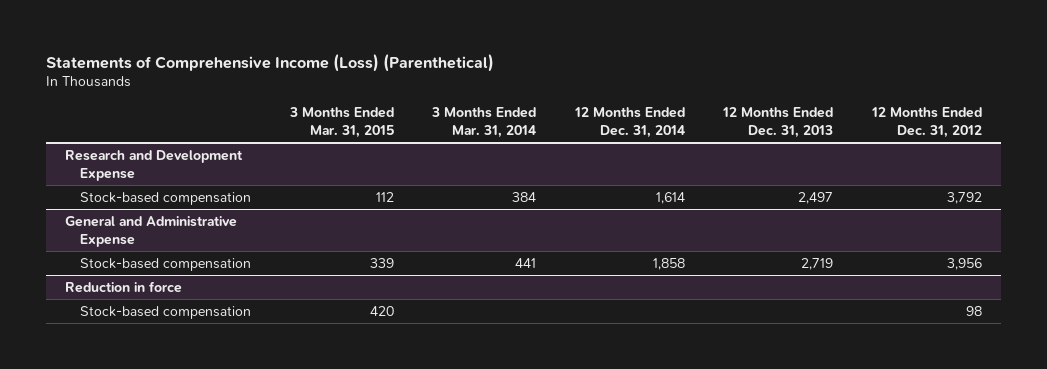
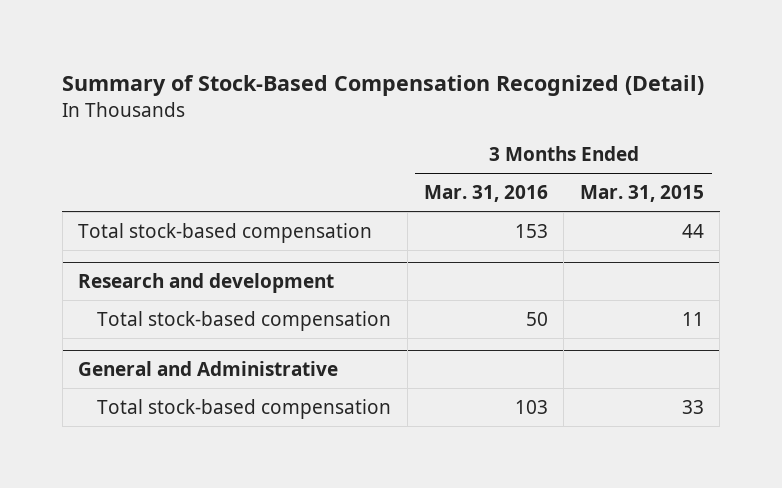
- Statements of Comprehensive Income (Loss) (Parenthetical)
+ Summary of Stock-Based Compensation Recognized (Detail)
- | 3 Months Ended Mar. 31, 2015 | 3 Months Ended Mar. 31, 2014 | 12 Months Ended Dec. 31, 2014 | 12 Months Ended Dec. 31, 2013 | 12 Months Ended Dec. 31, 2012
+ | 3 Months Ended Mar. 31, 2016 | 3 Months Ended Mar. 31, 2015
- Research and Development Expense
- Stock-based compensation | 112 | 384 | 1,614 | 2,497 | 3,792
- General and Administrative Expense
- Stock-based compensation | 339 | 441 | 1,858 | 2,719 | 3,956
- Reduction in force
- Stock-based compensation | 420 | | | | 98
+ Total stock-based compensation | 153 | 44
+ Research and development
+ Total stock-based compensation | 50 | 11
+ General and Administrative
+ Total stock-based compensation | 103 | 33

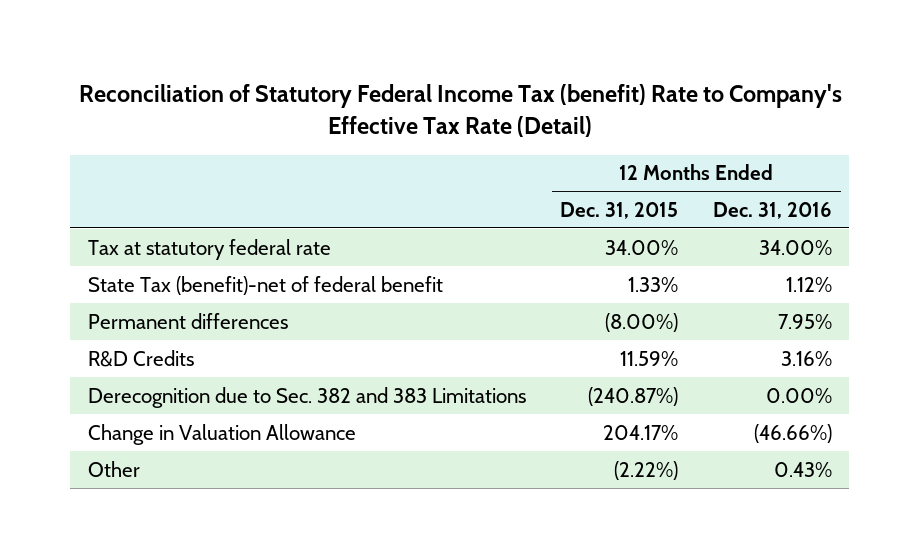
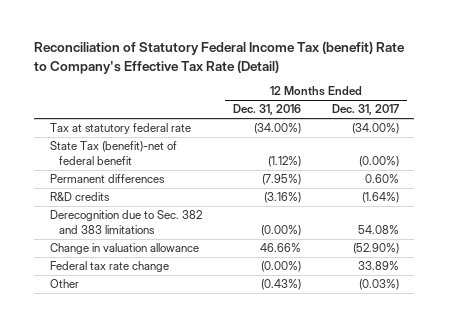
- | 12 Months Ended Dec. 31, 2015 | 12 Months Ended Dec. 31, 2016
+ | 12 Months Ended Dec. 31, 2016 | 12 Months Ended Dec. 31, 2017
- Tax at statutory federal rate | 34.00% | 34.00%
- State Tax (benefit)-net of federal benefit | 1.33% | 1.12%
- Permanent differences | (8.00%) | 7.95%
- R&D Credits | 11.59% | 3.16%
- Derecognition due to Sec. 382 and 383 Limitations | (240.87%) | 0.00%
- Change in Valuation Allowance | 204.17% | (46.66%)
- Other | (2.22%) | 0.43%
+ Tax at statutory federal rate | (34.00%) | (34.00%)
+ State Tax (benefit)-net of federal benefit | (1.12%) | (0.00%)
+ Permanent differences | (7.95%) | 0.60%
+ R&D credits | (3.16%) | (1.64%)
+ Derecognition due to Sec. 382 and 383 limitations | (0.00%) | 54.08%
+ Change in valuation allowance | 46.66% | (52.90%)
+ Federal tax rate change | (0.00%) | 33.89%
+ Other | (0.43%) | (0.03%)

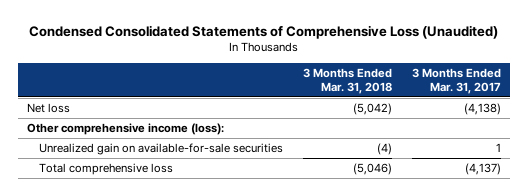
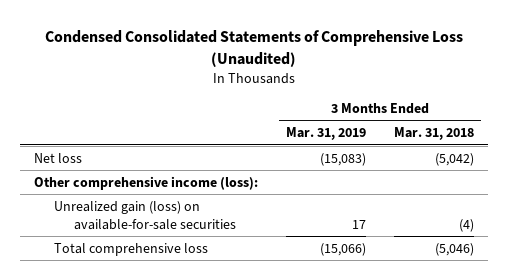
- | 3 Months Ended Mar. 31, 2018 | 3 Months Ended Mar. 31, 2017
+ | 3 Months Ended Mar. 31, 2019 | 3 Months Ended Mar. 31, 2018
- Unrealized gain on available-for-sale securities | (4) | 1
+ Unrealized gain (loss) on available-for-sale securities | 17 | (4)

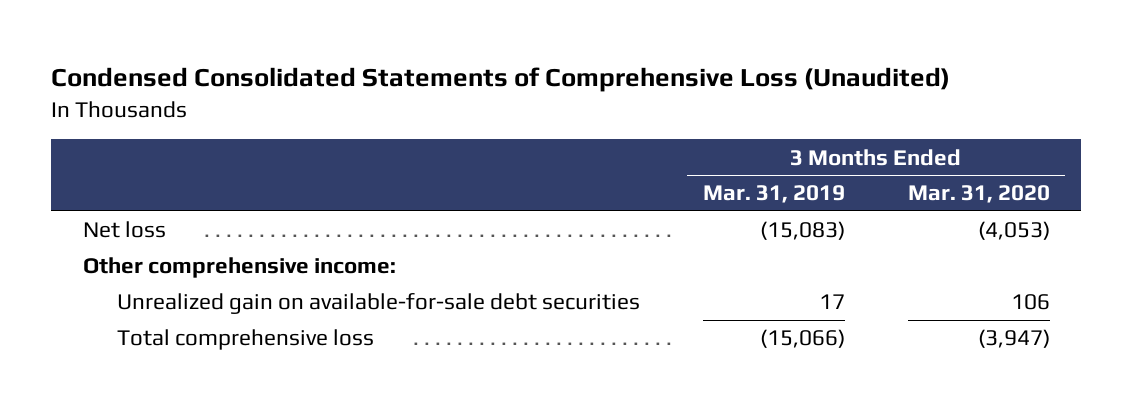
- | 3 Months Ended Mar. 31, 2019 | 3 Months Ended Mar. 31, 2018
+ | 3 Months Ended Mar. 31, 2019 | 3 Months Ended Mar. 31, 2020
- Other comprehensive income (loss):
- Unrealized gain (loss) on available-for-sale securities | 17 | (4)
+ Other comprehensive income:
+ Unrealized gain on available-for-sale debt securities | 17 | 106

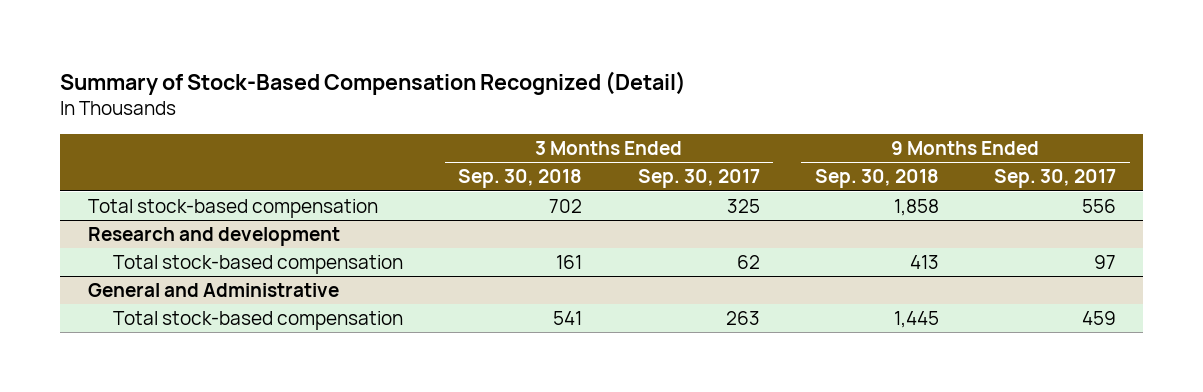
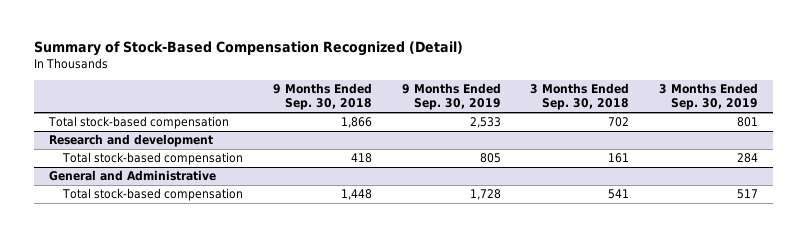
- | 3 Months Ended Sep. 30, 2018 | 3 Months Ended Sep. 30, 2017 | 9 Months Ended Sep. 30, 2018 | 9 Months Ended Sep. 30, 2017
+ | 9 Months Ended Sep. 30, 2018 | 9 Months Ended Sep. 30, 2019 | 3 Months Ended Sep. 30, 2018 | 3 Months Ended Sep. 30, 2019
- Total stock-based compensation | 702 | 325 | 1,858 | 556
+ Total stock-based compensation | 1,866 | 2,533 | 702 | 801
@ Research and development
- Total stock-based compensation | 161 | 62 | 413 | 97
+ Total stock-based compensation | 418 | 805 | 161 | 284
@ General and Administrative
- Total stock-based compensation | 541 | 263 | 1,445 | 459
+ Total stock-based compensation | 1,448 | 1,728 | 541 | 517

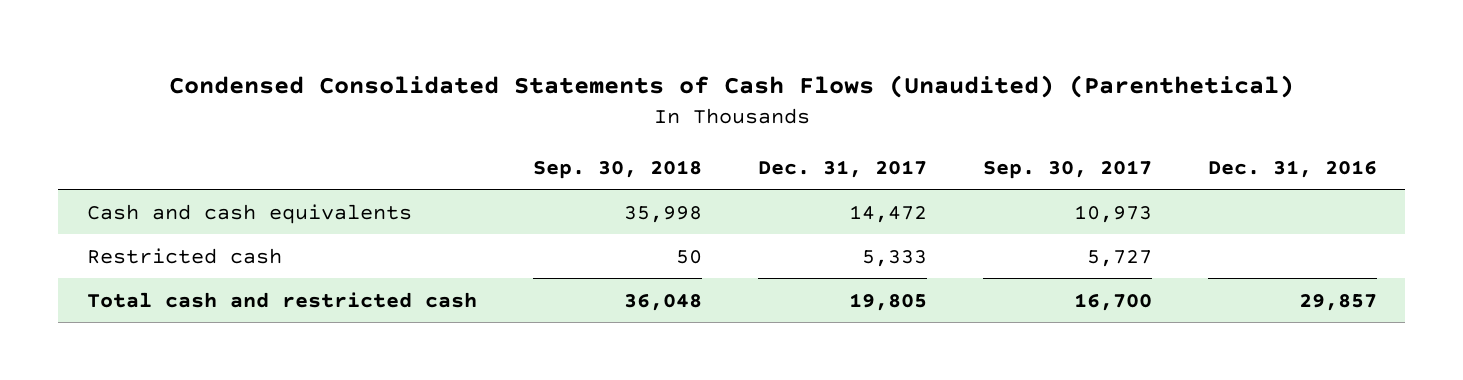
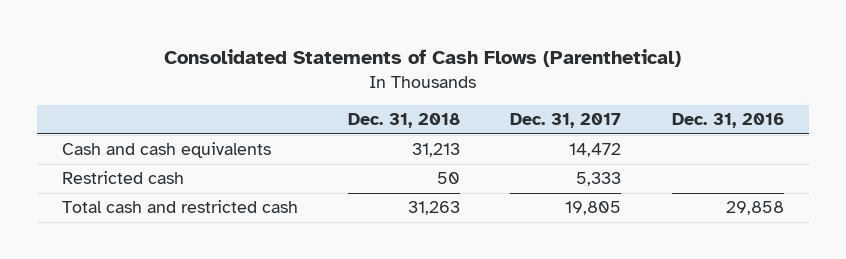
- Condensed Consolidated Statements of Cash Flows (Unaudited) (Parenthetical)
+ Consolidated Statements of Cash Flows (Parenthetical)
- | Sep. 30, 2018 | Dec. 31, 2017 | Sep. 30, 2017 | Dec. 31, 2016
+ | Dec. 31, 2018 | Dec. 31, 2017 | Dec. 31, 2016
- Total cash and restricted cash | 36,048 | 19,805 | 16,700 | 29,857
+ Total cash and restricted cash | 31,263 | 19,805 | 29,858

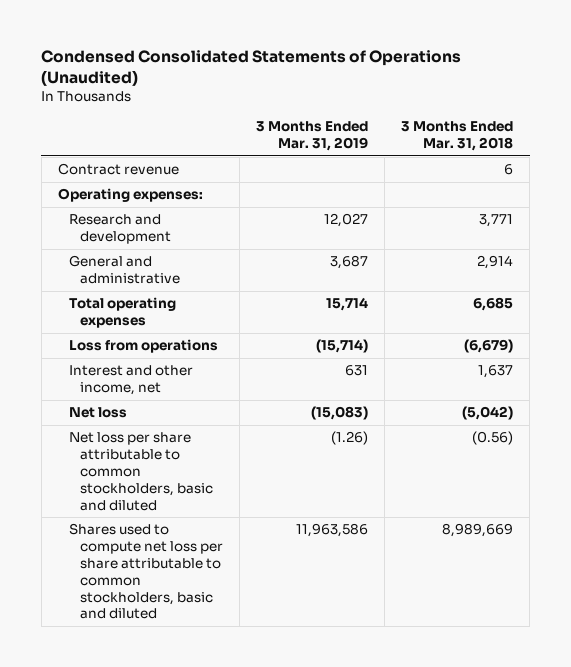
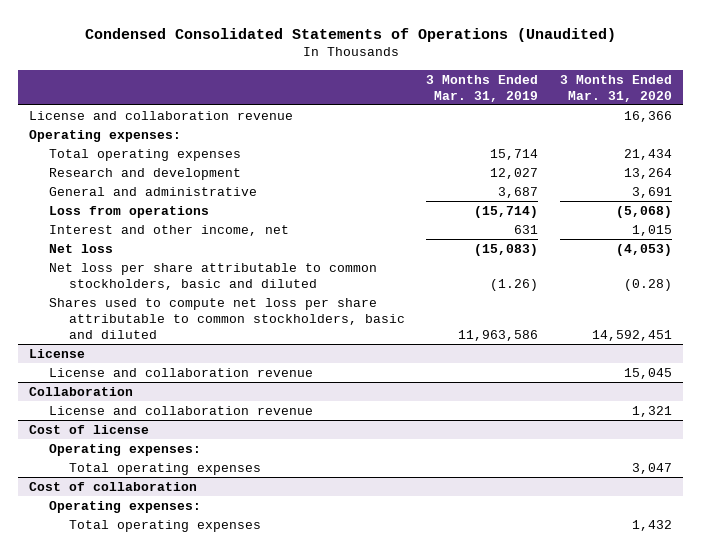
- | 3 Months Ended Mar. 31, 2019 | 3 Months Ended Mar. 31, 2018
+ | 3 Months Ended Mar. 31, 2019 | 3 Months Ended Mar. 31, 2020
- Contract revenue | | 6
+ License and collaboration revenue | | 16,366
moved up: Total operating expenses | 15,714 | 21,434
+ License
+ License and collaboration revenue | | 15,045
+ Collaboration
+ License and collaboration revenue | | 1,321
+ Cost of license
+ Operating expenses:
+ Total operating expenses | | 3,047
+ Cost of collaboration
+ Operating expenses:
+ Total operating expenses | | 1,432

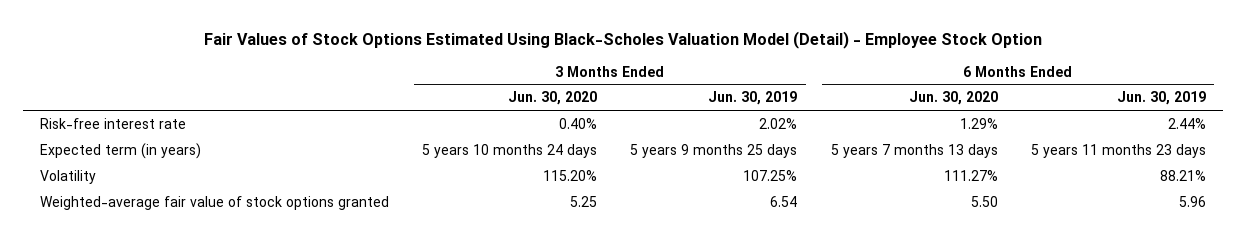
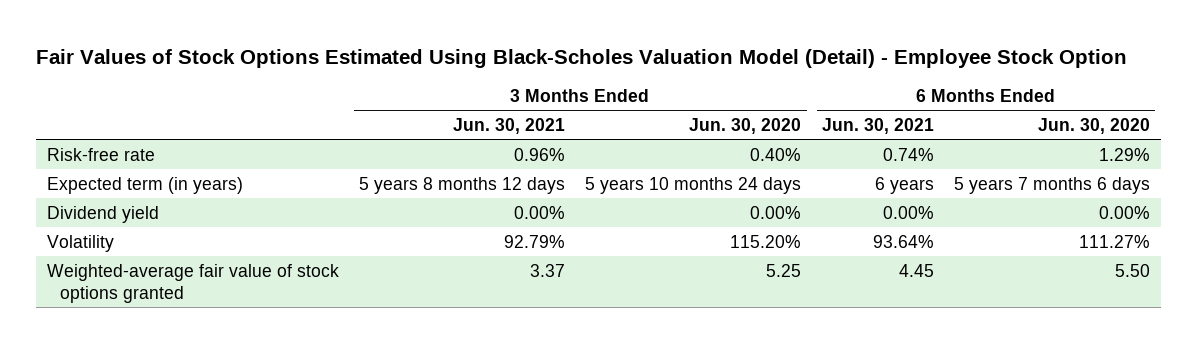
- | 3 Months Ended Jun. 30, 2020 | 3 Months Ended Jun. 30, 2019 | 6 Months Ended Jun. 30, 2020 | 6 Months Ended Jun. 30, 2019
+ | 3 Months Ended Jun. 30, 2021 | 3 Months Ended Jun. 30, 2020 | 6 Months Ended Jun. 30, 2021 | 6 Months Ended Jun. 30, 2020
- Risk-free interest rate | 0.40% | 2.02% | 1.29% | 2.44%
- Expected term (in years) | 5 years 10 months 24 days | 5 years 9 months 25 days | 5 years 7 months 13 days | 5 years 11 months 23 days
+ Risk-free rate | 0.96% | 0.40% | 0.74% | 1.29%
+ Expected term (in years) | 5 years 8 months 12 days | 5 years 10 months 24 days | 6 years | 5 years 7 months 6 days
+ Dividend yield | 0.00% | 0.00% | 0.00% | 0.00%

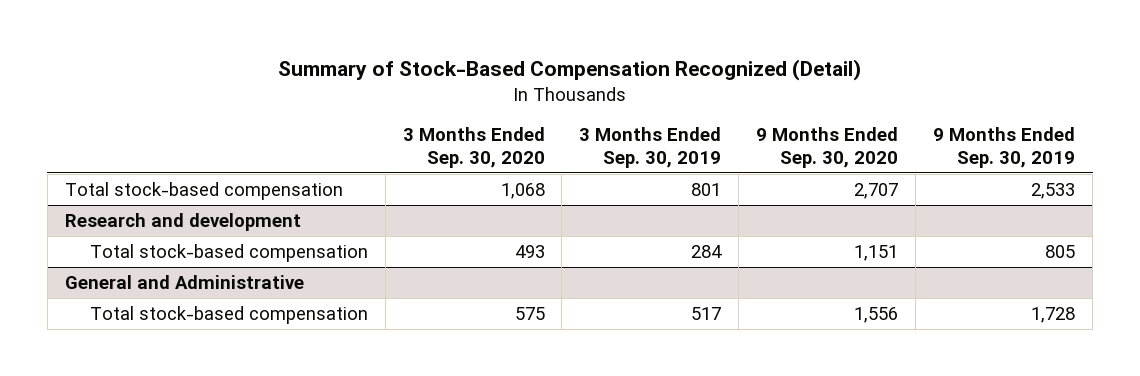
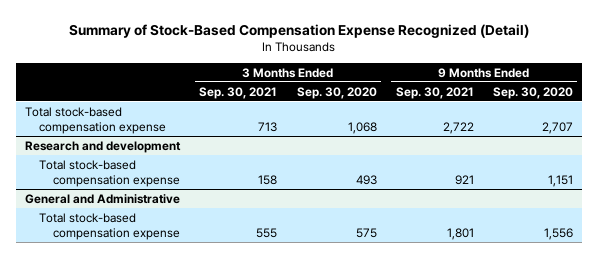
- Summary of Stock-Based Compensation Recognized (Detail)
+ Summary of Stock-Based Compensation Expense Recognized (Detail)
- | 3 Months Ended Sep. 30, 2020 | 3 Months Ended Sep. 30, 2019 | 9 Months Ended Sep. 30, 2020 | 9 Months Ended Sep. 30, 2019
+ | 3 Months Ended Sep. 30, 2021 | 3 Months Ended Sep. 30, 2020 | 9 Months Ended Sep. 30, 2021 | 9 Months Ended Sep. 30, 2020
- Total stock-based compensation | 1,068 | 801 | 2,707 | 2,533
+ Total stock-based compensation expense | 713 | 1,068 | 2,722 | 2,707
@ Research and development
- Total stock-based compensation | 493 | 284 | 1,151 | 805
+ Total stock-based compensation expense | 158 | 493 | 921 | 1,151
@ General and Administrative
- Total stock-based compensation | 575 | 517 | 1,556 | 1,728
+ Total stock-based compensation expense | 555 | 575 | 1,801 | 1,556

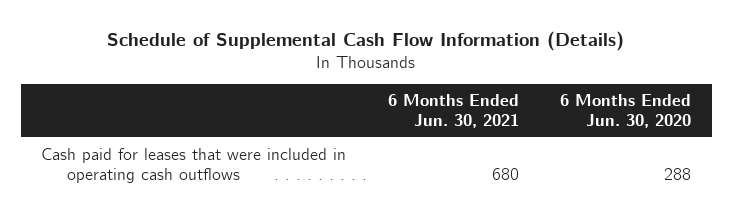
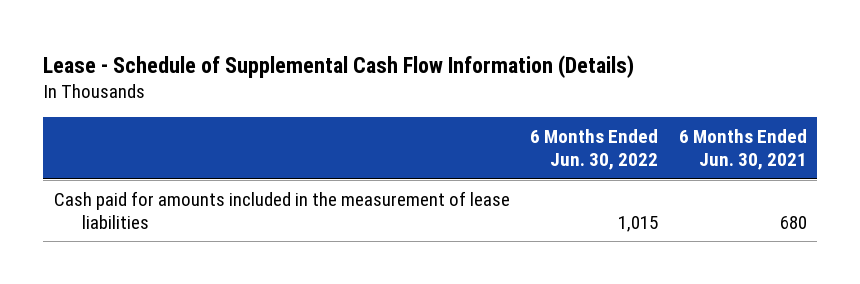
- Schedule of Supplemental Cash Flow Information (Details)
+ Lease - Schedule of Supplemental Cash Flow Information (Details)
- | 6 Months Ended Jun. 30, 2021 | 6 Months Ended Jun. 30, 2020
+ | 6 Months Ended Jun. 30, 2022 | 6 Months Ended Jun. 30, 2021
- Cash paid for leases that were included in operating cash outflows | 680 | 288
+ Cash paid for amounts included in the measurement of lease liabilities | 1,015 | 680

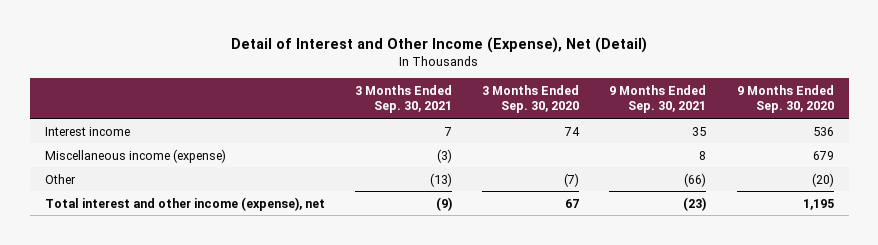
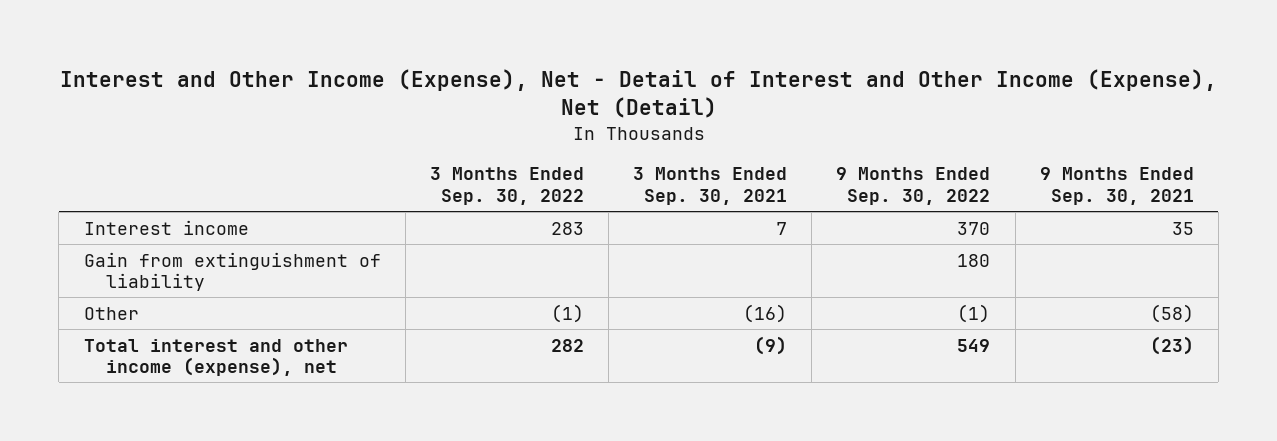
- Detail of Interest and Other Income (Expense), Net (Detail)
+ Interest and Other Income (Expense), Net - Detail of Interest and Other Income (Expense), Net (Detail)
- | 3 Months Ended Sep. 30, 2021 | 3 Months Ended Sep. 30, 2020 | 9 Months Ended Sep. 30, 2021 | 9 Months Ended Sep. 30, 2020
+ | 3 Months Ended Sep. 30, 2022 | 3 Months Ended Sep. 30, 2021 | 9 Months Ended Sep. 30, 2022 | 9 Months Ended Sep. 30, 2021
- Miscellaneous income (expense) | (3) | | 8 | 679
- Other | (13) | (7) | (66) | (20)
+ Gain from extinguishment of liability | | | 180 |
+ Other | (1) | (16) | (1) | (58)

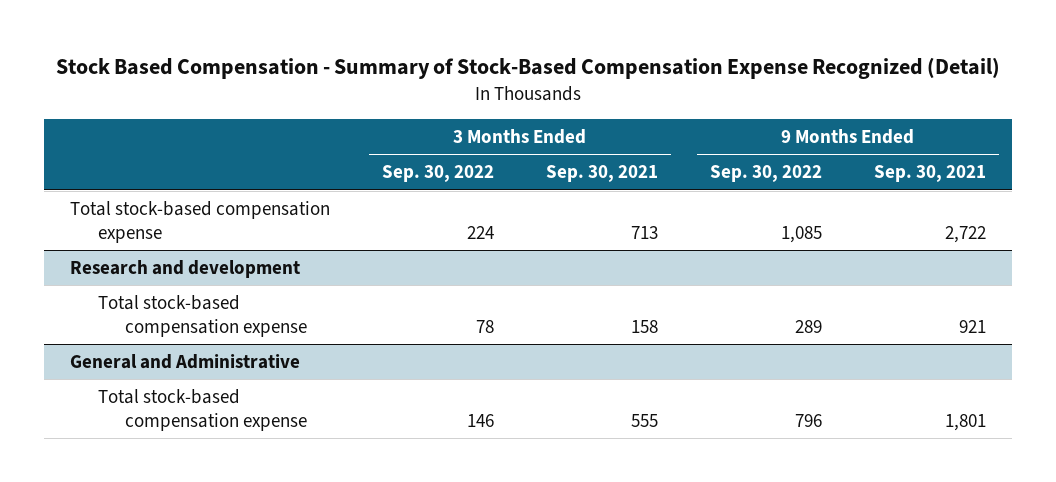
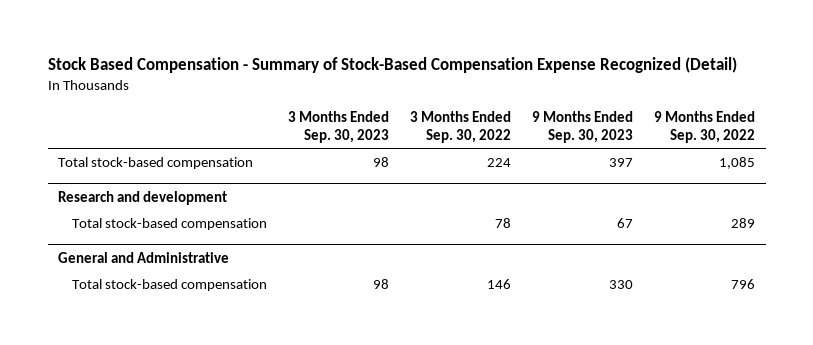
- | 3 Months Ended Sep. 30, 2022 | 3 Months Ended Sep. 30, 2021 | 9 Months Ended Sep. 30, 2022 | 9 Months Ended Sep. 30, 2021
+ | 3 Months Ended Sep. 30, 2023 | 3 Months Ended Sep. 30, 2022 | 9 Months Ended Sep. 30, 2023 | 9 Months Ended Sep. 30, 2022
- Total stock-based compensation expense | 224 | 713 | 1,085 | 2,722
+ Total stock-based compensation | 98 | 224 | 397 | 1,085
@ Research and development
- Total stock-based compensation expense | 78 | 158 | 289 | 921
+ Total stock-based compensation | | 78 | 67 | 289
@ General and Administrative
- Total stock-based compensation expense | 146 | 555 | 796 | 1,801
+ Total stock-based compensation | 98 | 146 | 330 | 796

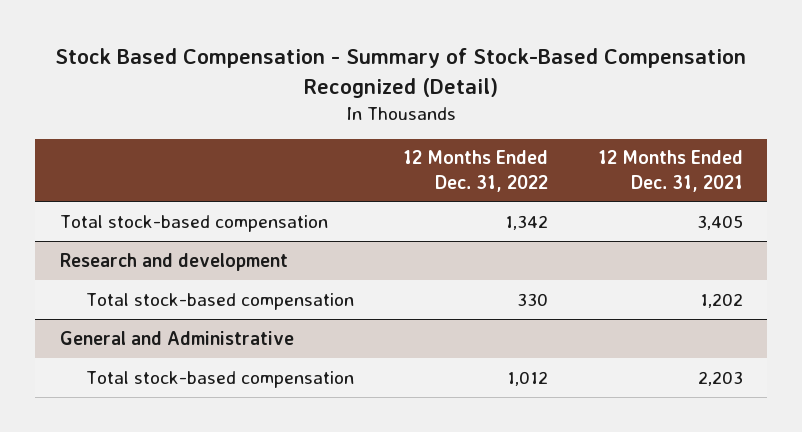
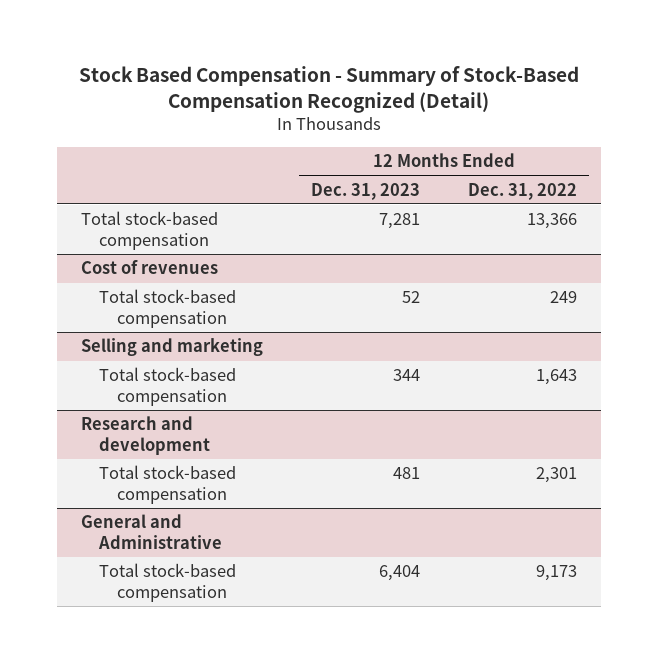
- | 12 Months Ended Dec. 31, 2022 | 12 Months Ended Dec. 31, 2021
+ | 12 Months Ended Dec. 31, 2023 | 12 Months Ended Dec. 31, 2022
- Total stock-based compensation | 1,342 | 3,405
+ Total stock-based compensation | 7,281 | 13,366
+ Cost of revenues
+ Total stock-based compensation | 52 | 249
+ Selling and marketing
+ Total stock-based compensation | 344 | 1,643
@ Research and development
- Total stock-based compensation | 330 | 1,202
+ Total stock-based compensation | 481 | 2,301
@ General and Administrative
- Total stock-based compensation | 1,012 | 2,203
+ Total stock-based compensation | 6,404 | 9,173

